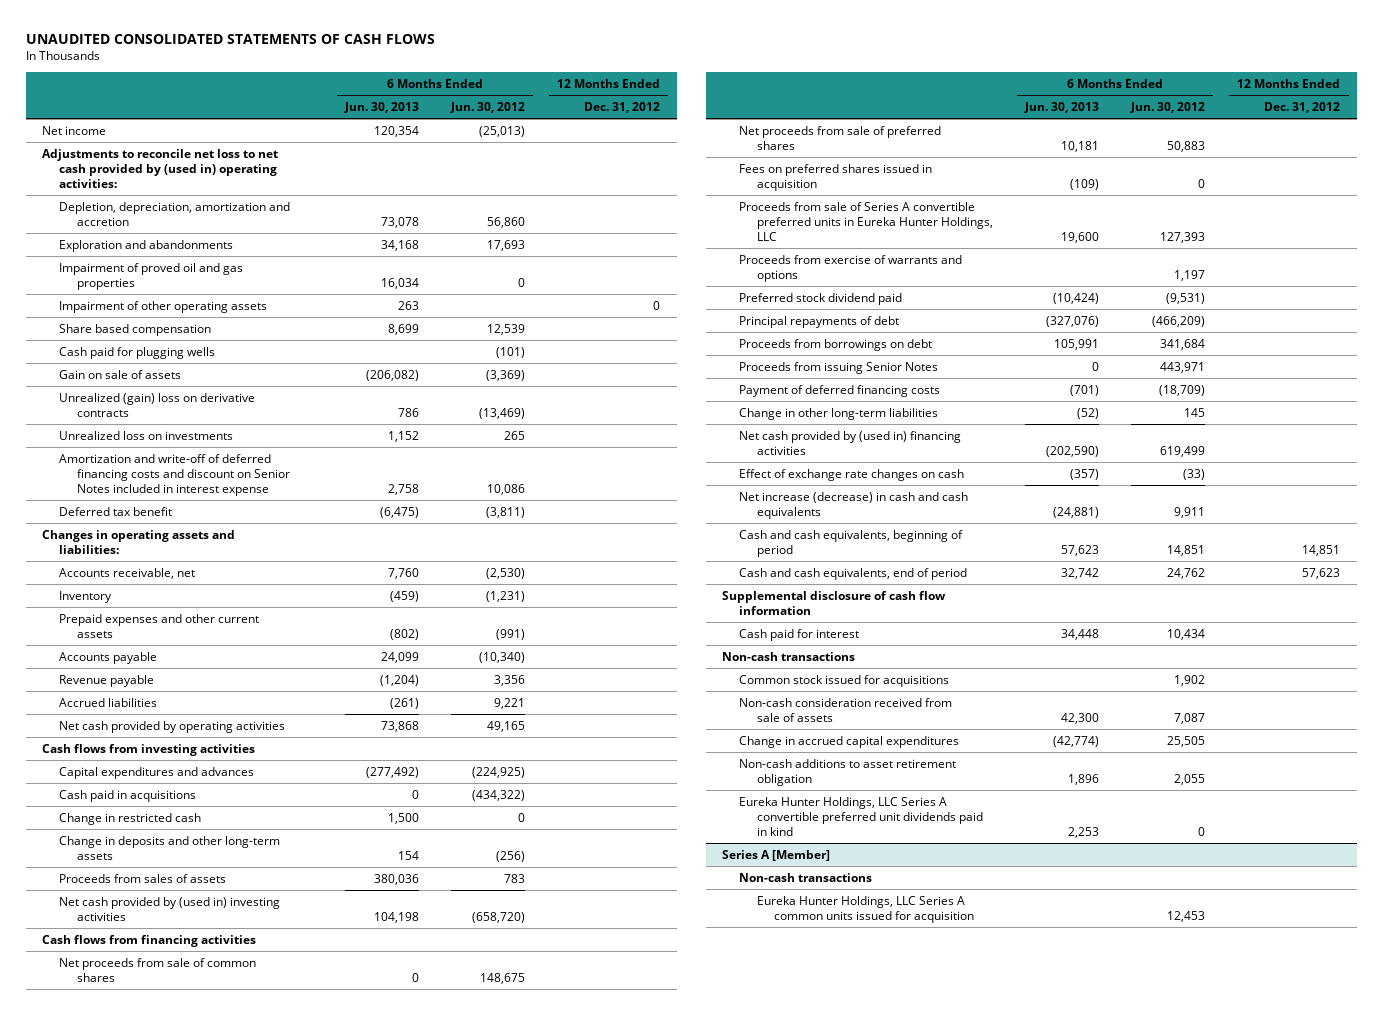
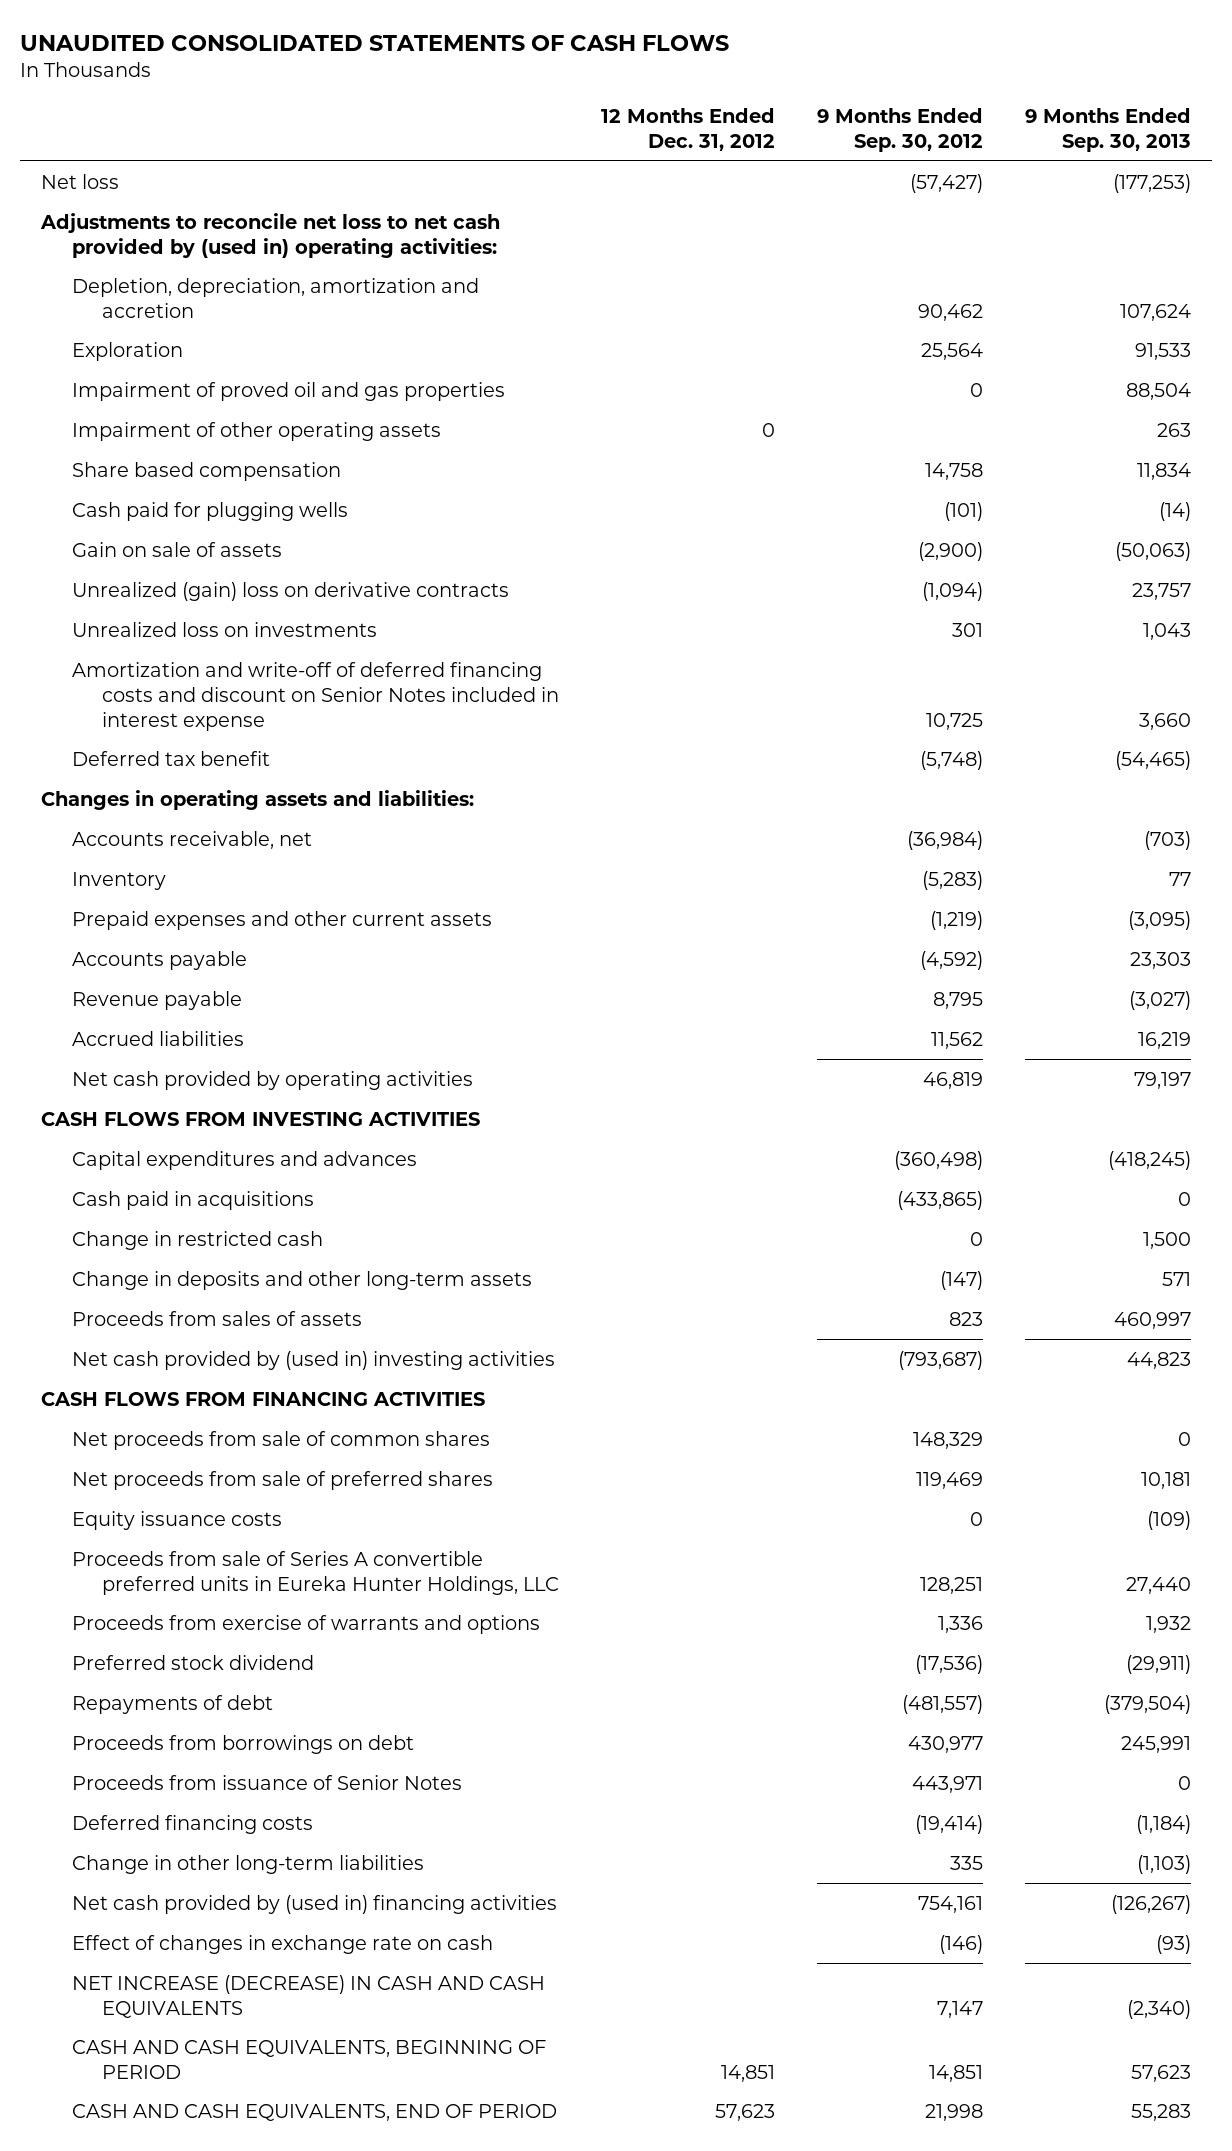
- | 6 Months Ended Jun. 30, 2013 | 6 Months Ended Jun. 30, 2012 | 12 Months Ended Dec. 31, 2012
+ | 12 Months Ended Dec. 31, 2012 | 9 Months Ended Sep. 30, 2012 | 9 Months Ended Sep. 30, 2013
- Net income | 120,354 | (25,013) |
+ Net loss | | (57,427) | (177,253)
- Exploration and abandonments | 34,168 | 17,693 |
+ Exploration | | 25,564 | 91,533
- Cash flows from investing activities
+ CASH FLOWS FROM INVESTING ACTIVITIES
- Cash flows from financing activities
+ CASH FLOWS FROM FINANCING ACTIVITIES
- Fees on preferred shares issued in acquisition | (109) | 0 |
+ Equity issuance costs | | 0 | (109)
- Preferred stock dividend paid | (10,424) | (9,531) |
- Principal repayments of debt | (327,076) | (466,209) |
+ Preferred stock dividend | | (17,536) | (29,911)
+ Repayments of debt | | (481,557) | (379,504)
- Proceeds from issuing Senior Notes | 0 | 443,971 |
- Payment of deferred financing costs | (701) | (18,709) |
+ Proceeds from issuance of Senior Notes | | 443,971 | 0
+ Deferred financing costs | | (19,414) | (1,184)
- Effect of exchange rate changes on cash | (357) | (33) |
- Net increase (decrease) in cash and cash equivalents | (24,881) | 9,911 |
- Cash and cash equivalents, beginning of period | 57,623 | 14,851 | 14,851
- Cash and cash equivalents, end of period | 32,742 | 24,762 | 57,623
- Supplemental disclosure of cash flow information
- Cash paid for interest | 34,448 | 10,434 |
- Non-cash transactions
- Common stock issued for acquisitions | | 1,902 |
- Non-cash consideration received from sale of assets | 42,300 | 7,087 |
- Change in accrued capital expenditures | (42,774) | 25,505 |
- Non-cash additions to asset retirement obligation | 1,896 | 2,055 |
- Eureka Hunter Holdings, LLC Series A convertible preferred unit dividends paid in kind | 2,253 | 0 |
- Series A [Member]
- Non-cash transactions
- Eureka Hunter Holdings, LLC Series A common units issued for acquisition | | 12,453 |
+ Effect of changes in exchange rate on cash | | (146) | (93)
+ NET INCREASE (DECREASE) IN CASH AND CASH EQUIVALENTS | | 7,147 | (2,340)
+ CASH AND CASH EQUIVALENTS, BEGINNING OF PERIOD | 14,851 | 14,851 | 57,623
+ CASH AND CASH EQUIVALENTS, END OF PERIOD | 57,623 | 21,998 | 55,283

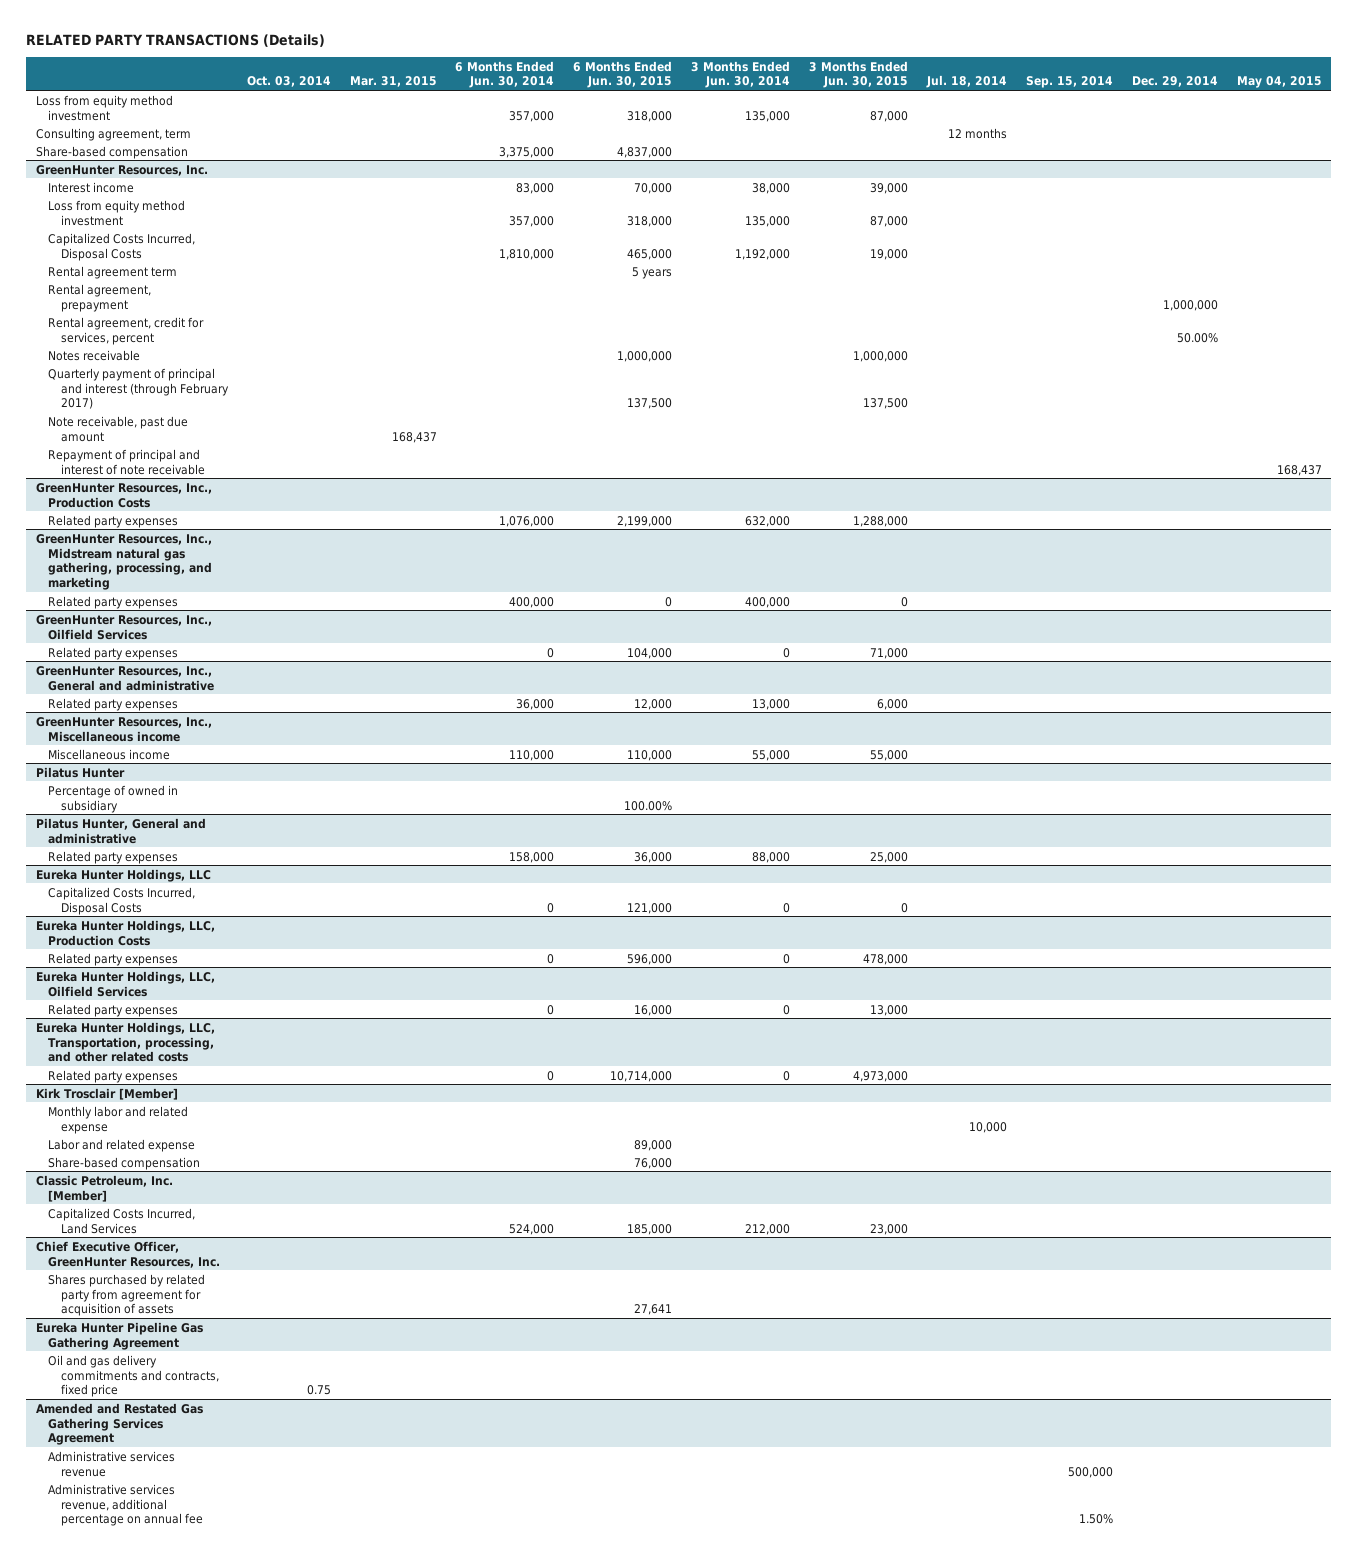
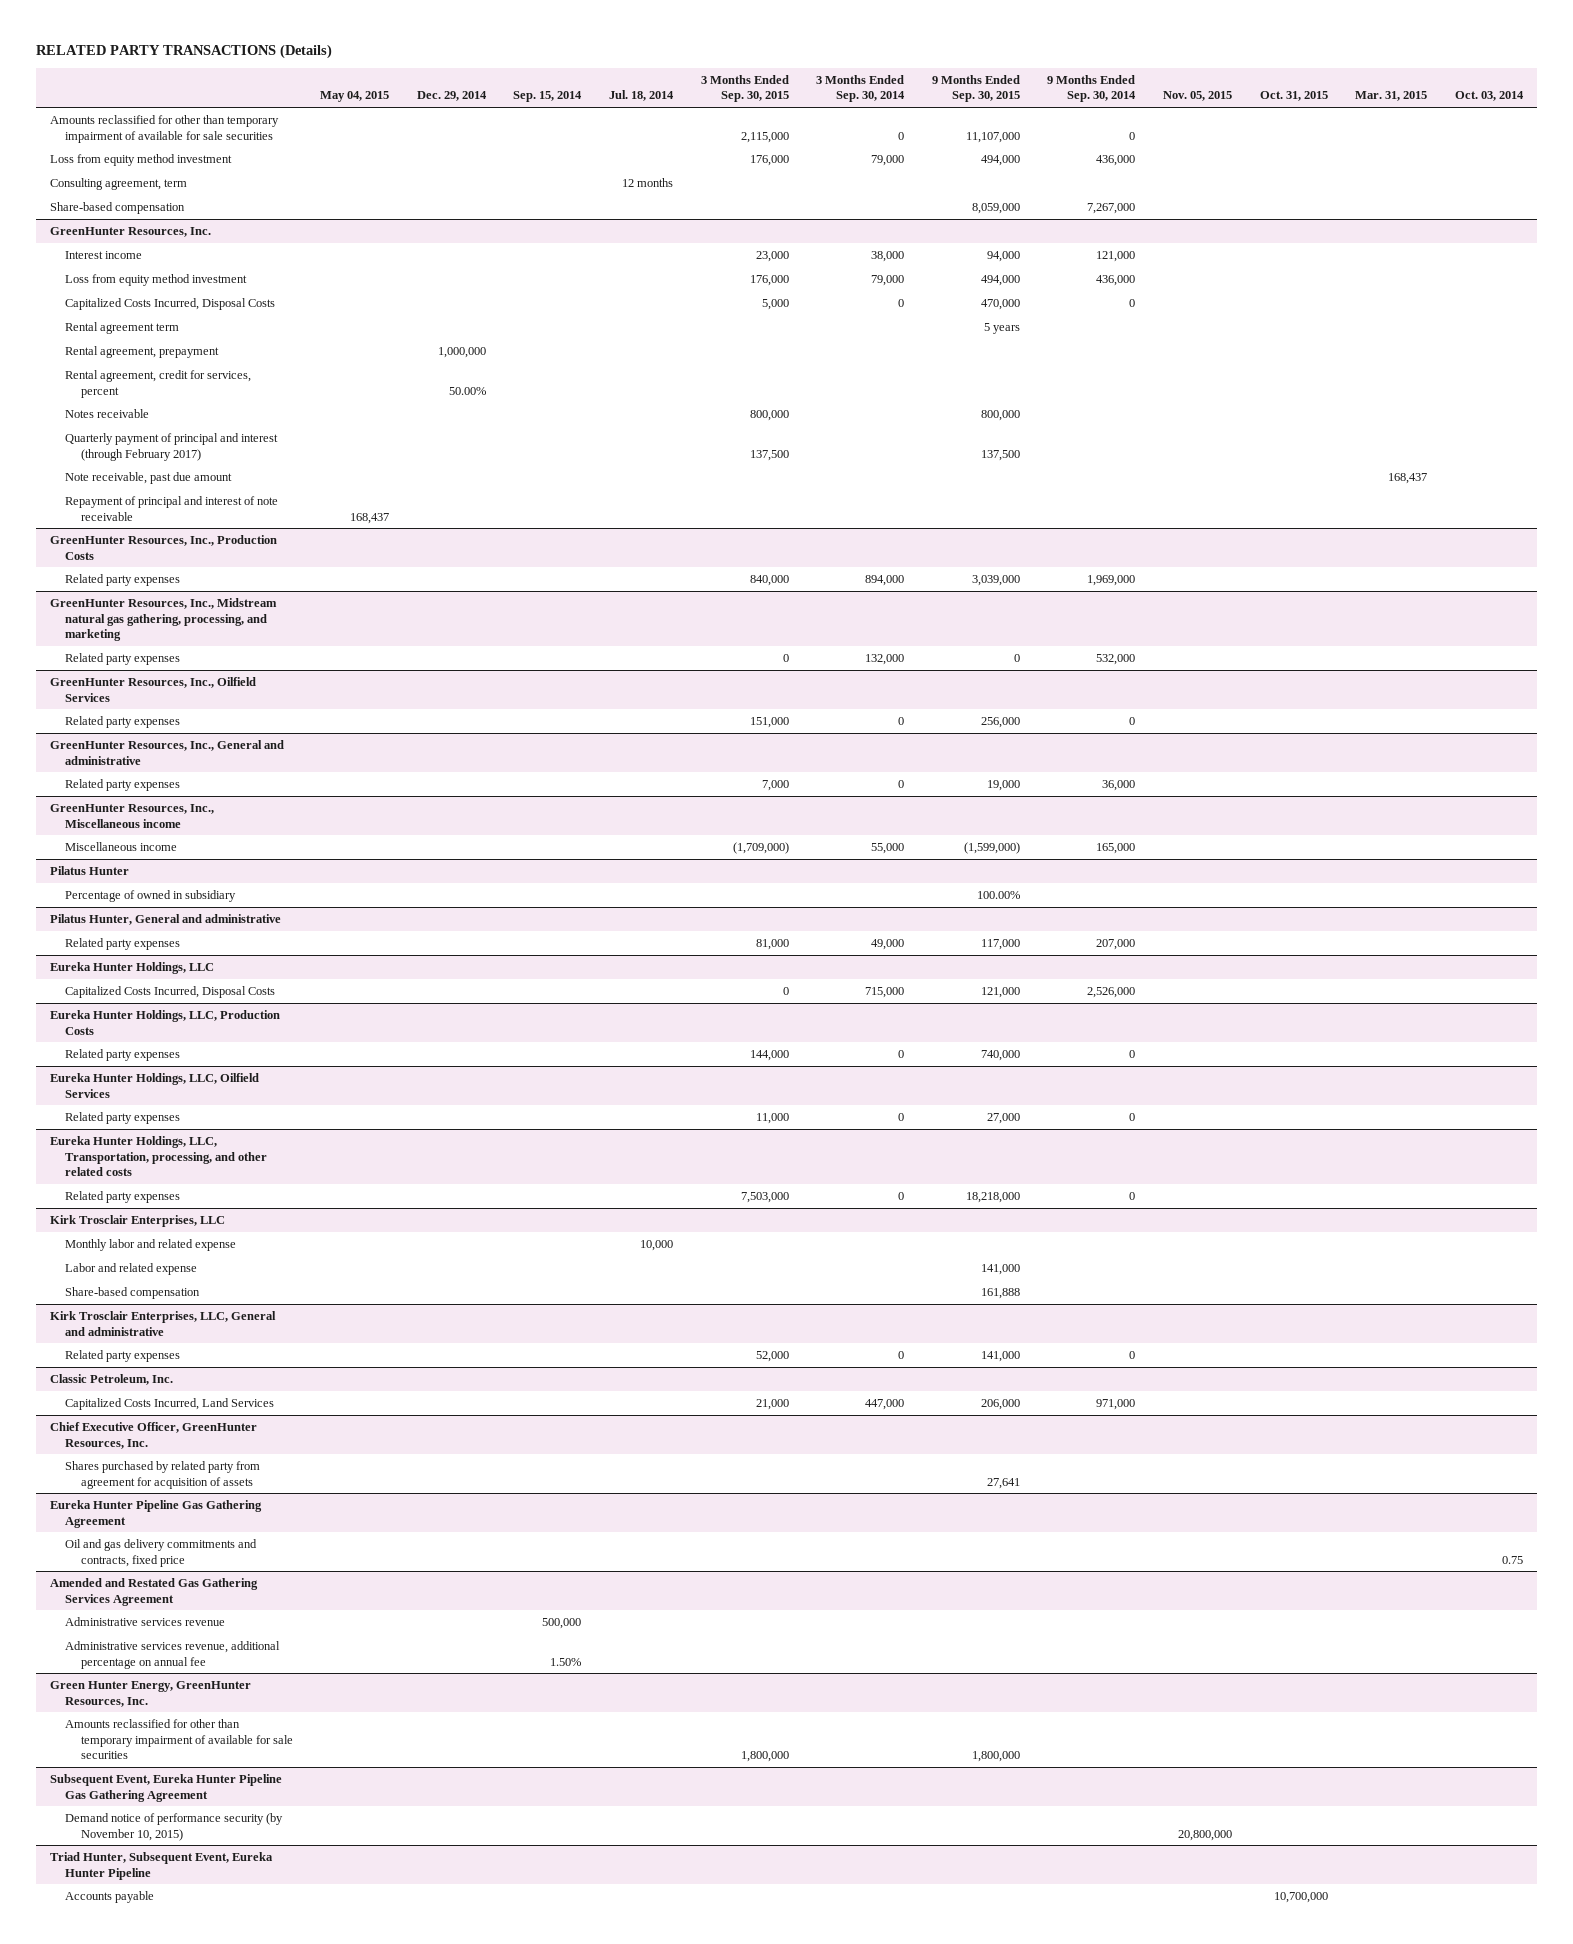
- | Oct. 03, 2014 | Mar. 31, 2015 | 6 Months Ended Jun. 30, 2014 | 6 Months Ended Jun. 30, 2015 | 3 Months Ended Jun. 30, 2014 | 3 Months Ended Jun. 30, 2015 | Jul. 18, 2014 | Sep. 15, 2014 | Dec. 29, 2014 | May 04, 2015
+ | May 04, 2015 | Dec. 29, 2014 | Sep. 15, 2014 | Jul. 18, 2014 | 3 Months Ended Sep. 30, 2015 | 3 Months Ended Sep. 30, 2014 | 9 Months Ended Sep. 30, 2015 | 9 Months Ended Sep. 30, 2014 | Nov. 05, 2015 | Oct. 31, 2015 | Mar. 31, 2015 | Oct. 03, 2014
+ Amounts reclassified for other than temporary impairment of available for sale securities | | | | | 2,115,000 | 0 | 11,107,000 | 0 | | | |
- Kirk Trosclair [Member]
+ Kirk Trosclair Enterprises, LLC
- Classic Petroleum, Inc. [Member]
+ Kirk Trosclair Enterprises, LLC, General and administrative
+ Related party expenses | | | | | 52,000 | 0 | 141,000 | 0 | | | |
+ Classic Petroleum, Inc.
+ Green Hunter Energy, GreenHunter Resources, Inc.
+ Amounts reclassified for other than temporary impairment of available for sale securities | | | | | 1,800,000 | | 1,800,000 | | | | |
+ Subsequent Event, Eureka Hunter Pipeline Gas Gathering Agreement
+ Demand notice of performance security (by November 10, 2015) | | | | | | | | | 20,800,000 | | |
+ Triad Hunter, Subsequent Event, Eureka Hunter Pipeline
+ Accounts payable | | | | | | | | | | 10,700,000 | |

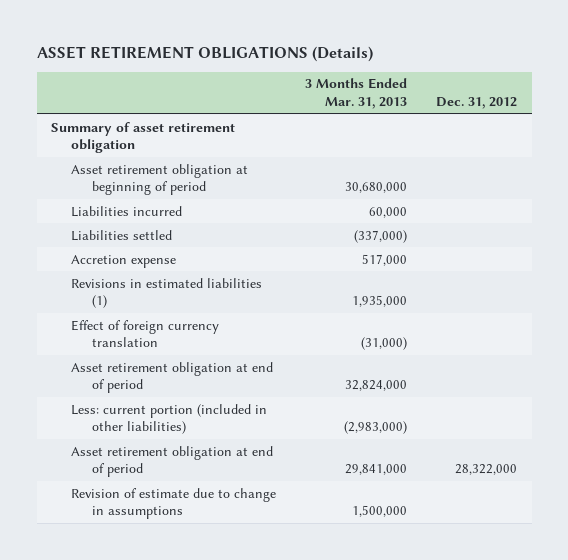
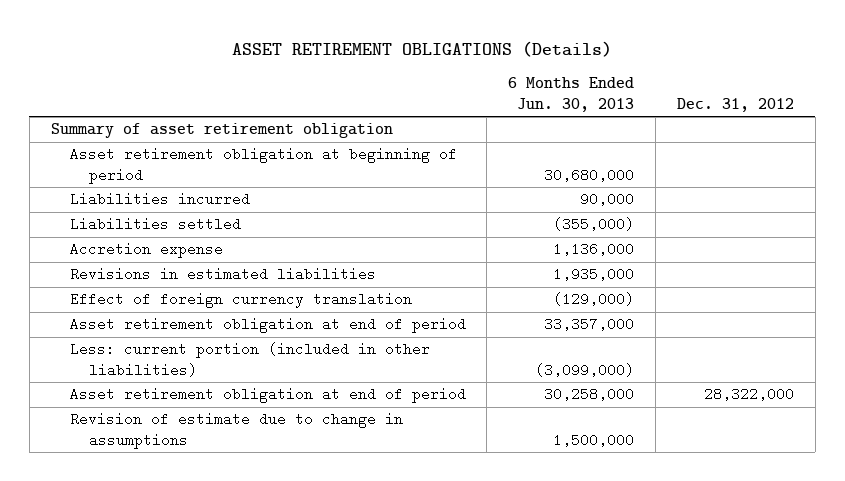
- | 3 Months Ended Mar. 31, 2013 | Dec. 31, 2012
+ | 6 Months Ended Jun. 30, 2013 | Dec. 31, 2012
- Revisions in estimated liabilities (1) | 1,935,000 |
+ Revisions in estimated liabilities | 1,935,000 |

